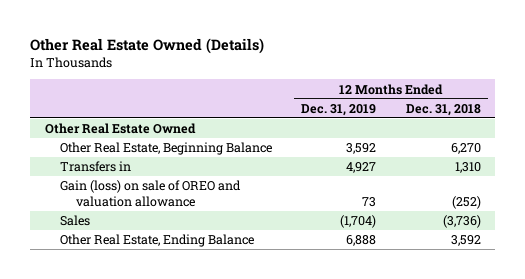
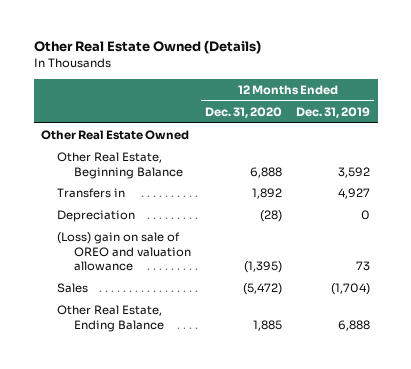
- | 12 Months Ended Dec. 31, 2019 | 12 Months Ended Dec. 31, 2018
+ | 12 Months Ended Dec. 31, 2020 | 12 Months Ended Dec. 31, 2019
- Gain (loss) on sale of OREO and valuation allowance | 73 | (252)
+ Depreciation | (28) | 0
+ (Loss) gain on sale of OREO and valuation allowance | (1,395) | 73

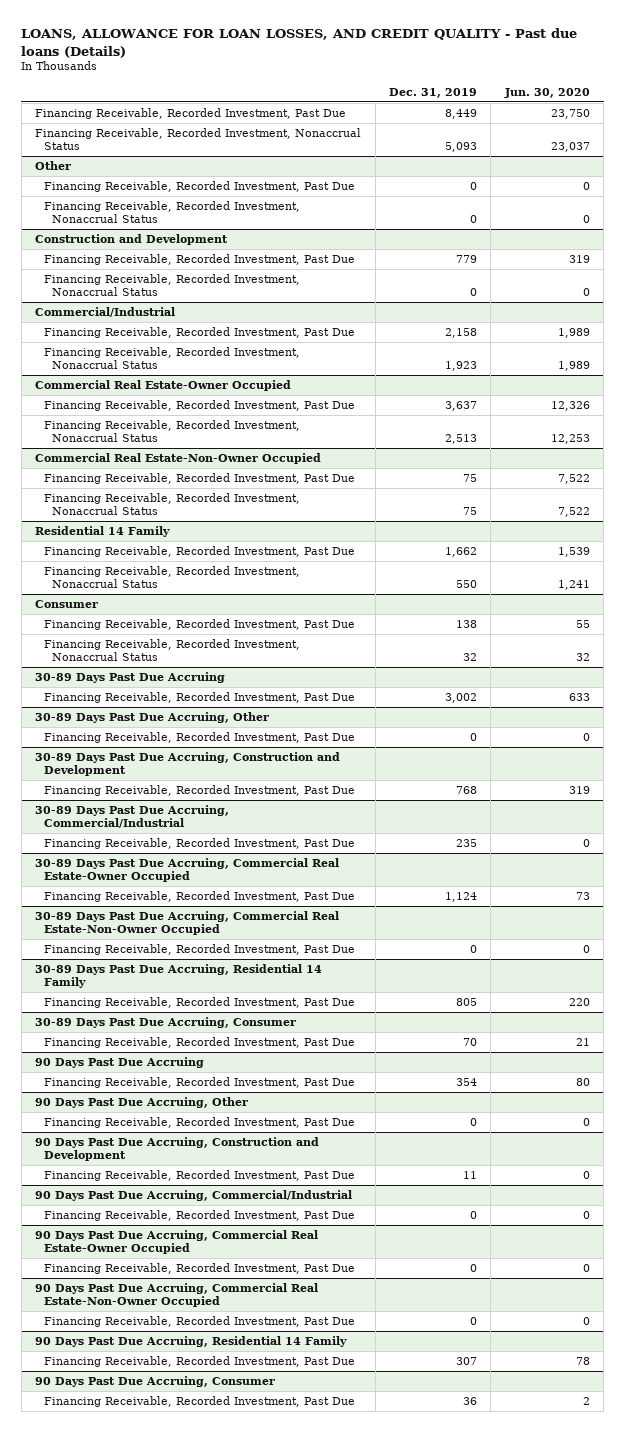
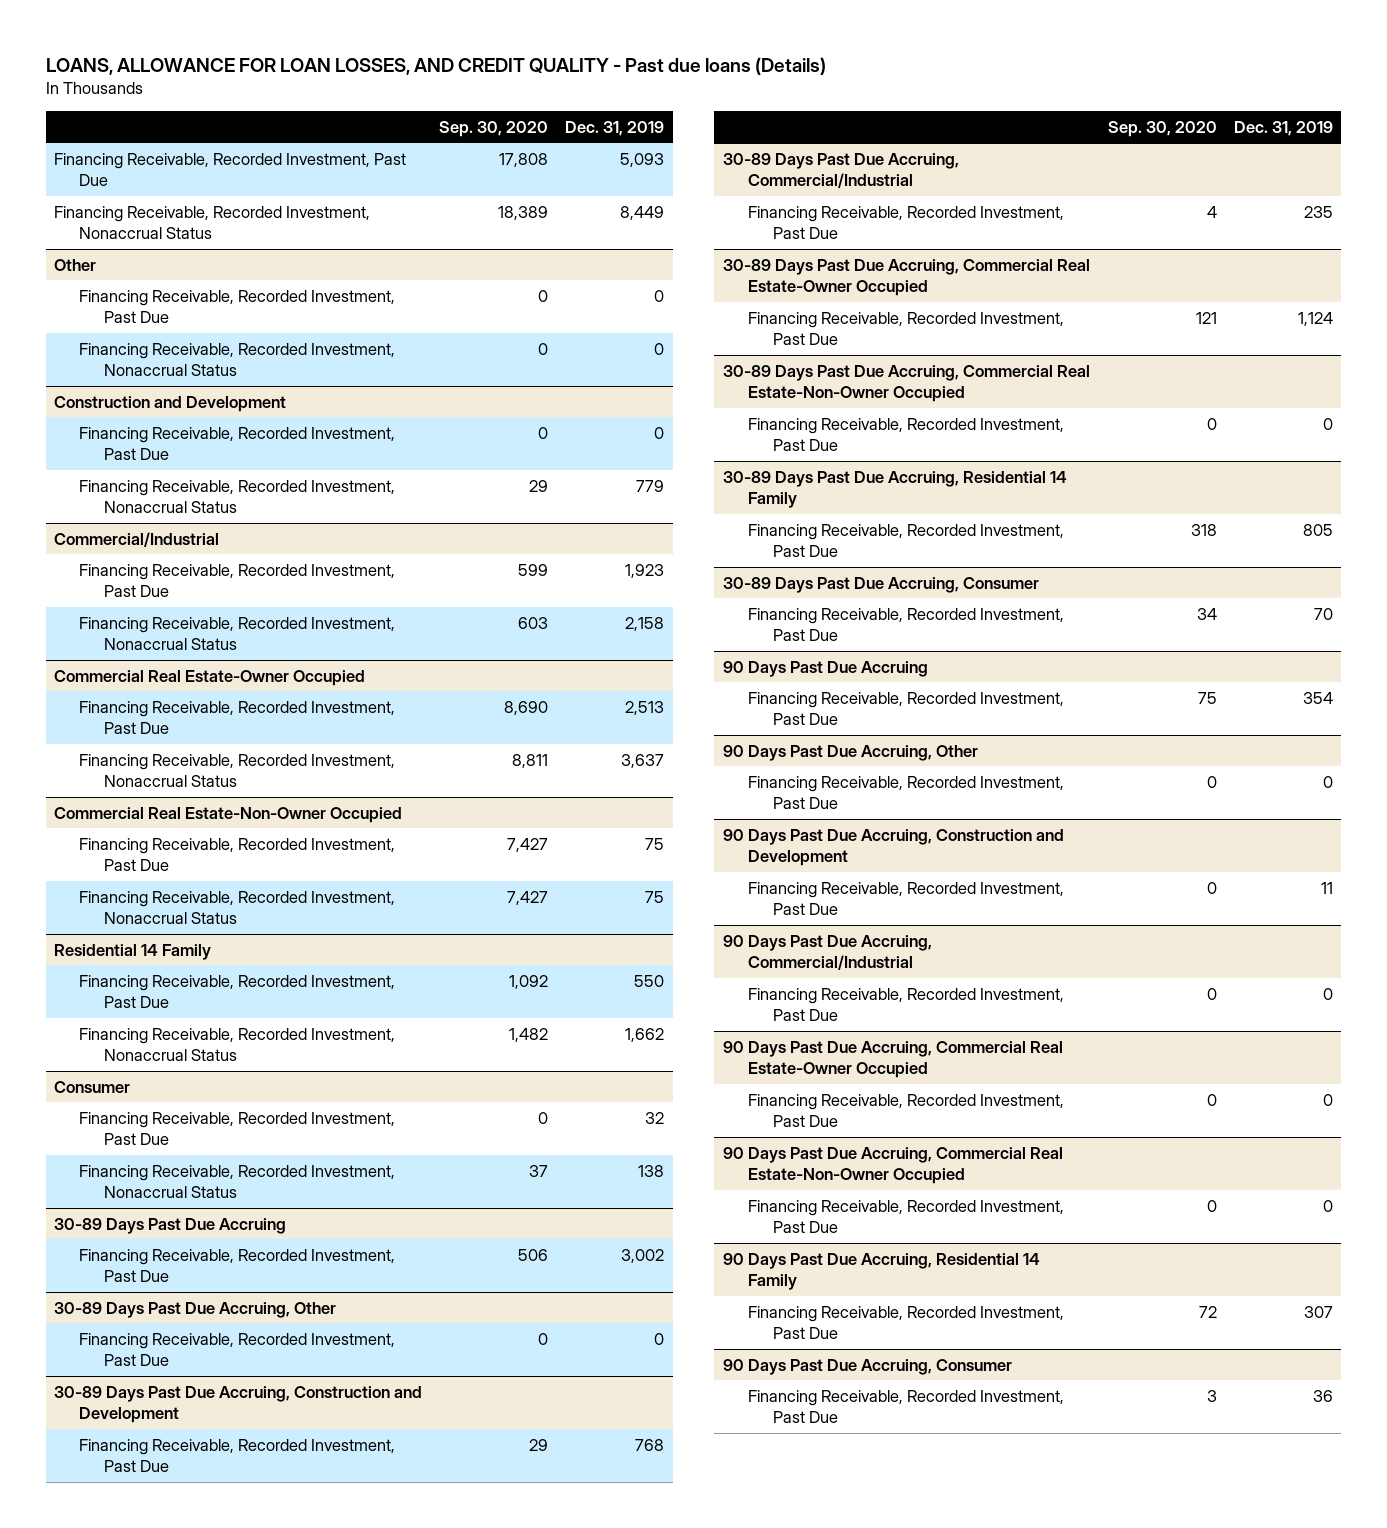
- | Dec. 31, 2019 | Jun. 30, 2020
+ | Sep. 30, 2020 | Dec. 31, 2019
- Financing Receivable, Recorded Investment, Past Due | 8,449 | 23,750
- Financing Receivable, Recorded Investment, Nonaccrual Status | 5,093 | 23,037
+ Financing Receivable, Recorded Investment, Past Due | 17,808 | 5,093
+ Financing Receivable, Recorded Investment, Nonaccrual Status | 18,389 | 8,449
@ Construction and Development
- Financing Receivable, Recorded Investment, Past Due | 779 | 319
- Financing Receivable, Recorded Investment, Nonaccrual Status | 0 | 0
+ Financing Receivable, Recorded Investment, Past Due | 0 | 0
+ Financing Receivable, Recorded Investment, Nonaccrual Status | 29 | 779
@ Commercial/Industrial
- Financing Receivable, Recorded Investment, Past Due | 2,158 | 1,989
- Financing Receivable, Recorded Investment, Nonaccrual Status | 1,923 | 1,989
+ Financing Receivable, Recorded Investment, Past Due | 599 | 1,923
+ Financing Receivable, Recorded Investment, Nonaccrual Status | 603 | 2,158
@ Commercial Real Estate-Owner Occupied
- Financing Receivable, Recorded Investment, Past Due | 3,637 | 12,326
- Financing Receivable, Recorded Investment, Nonaccrual Status | 2,513 | 12,253
+ Financing Receivable, Recorded Investment, Past Due | 8,690 | 2,513
+ Financing Receivable, Recorded Investment, Nonaccrual Status | 8,811 | 3,637
@ Residential 14 Family
- Financing Receivable, Recorded Investment, Past Due | 1,662 | 1,539
- Financing Receivable, Recorded Investment, Nonaccrual Status | 550 | 1,241
+ Financing Receivable, Recorded Investment, Past Due | 1,092 | 550
+ Financing Receivable, Recorded Investment, Nonaccrual Status | 1,482 | 1,662
@ Consumer
- Financing Receivable, Recorded Investment, Past Due | 138 | 55
- Financing Receivable, Recorded Investment, Nonaccrual Status | 32 | 32
+ Financing Receivable, Recorded Investment, Past Due | 0 | 32
+ Financing Receivable, Recorded Investment, Nonaccrual Status | 37 | 138

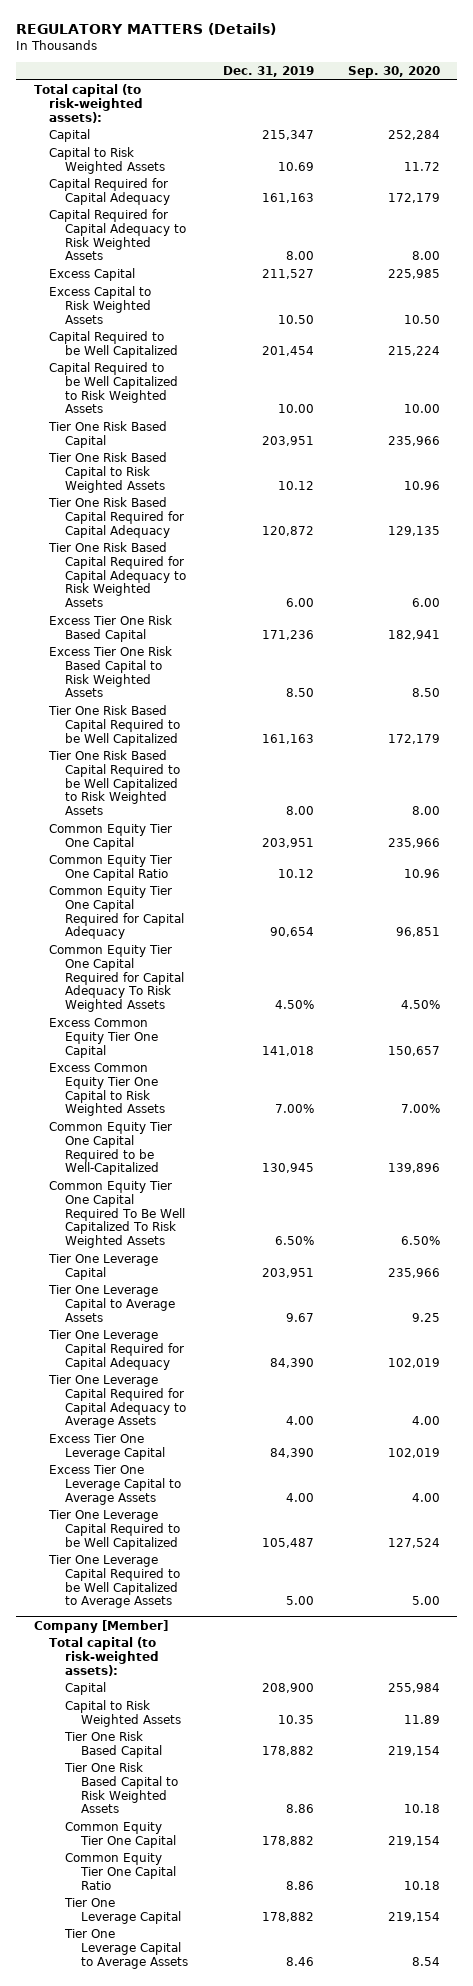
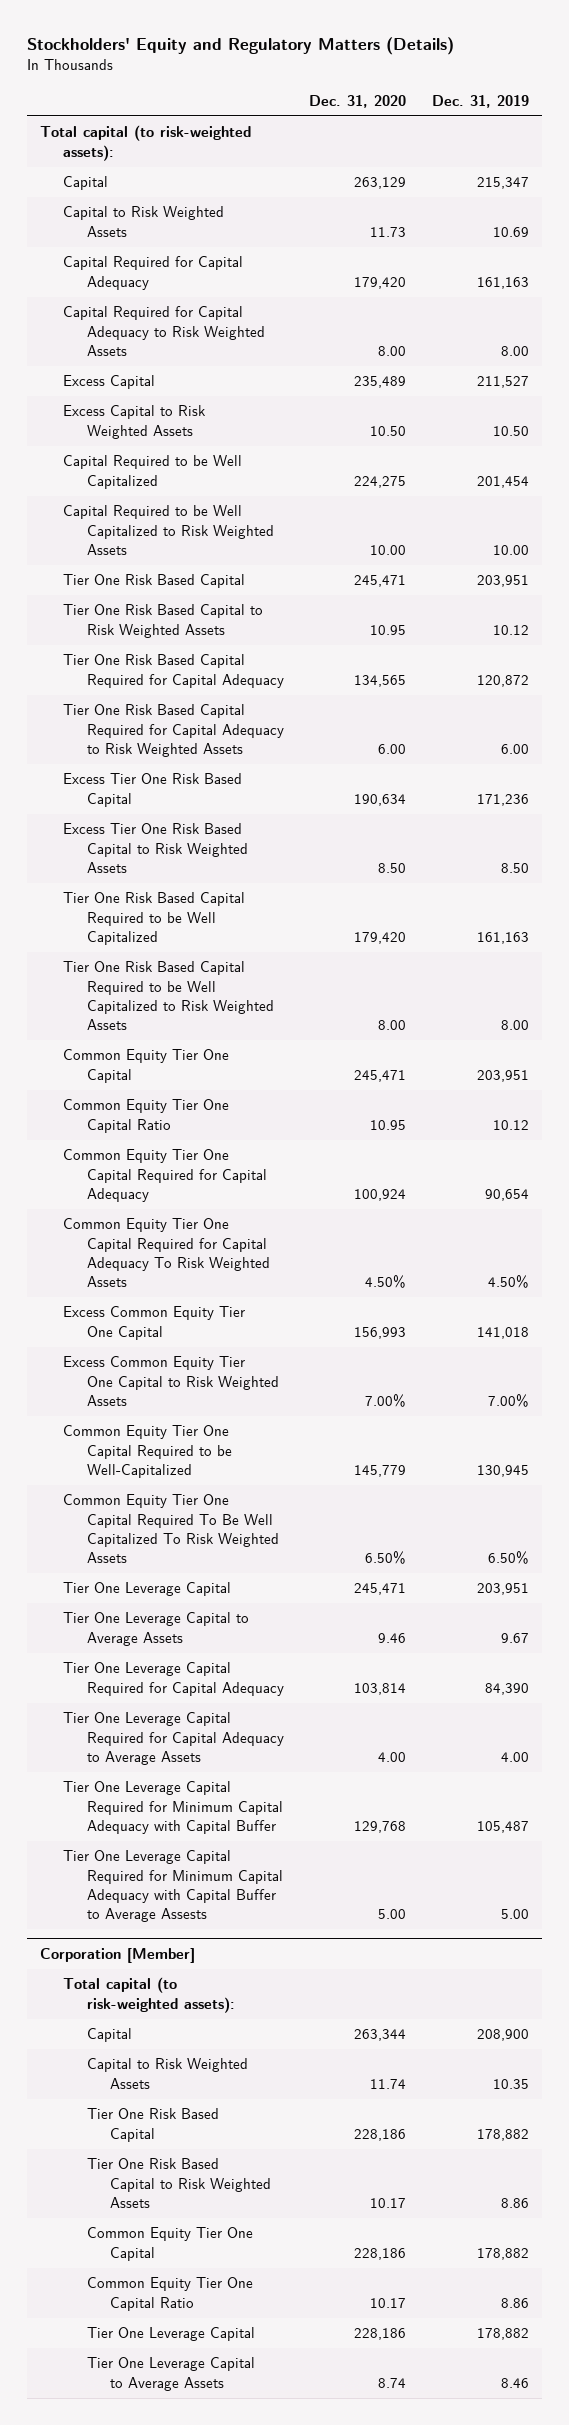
- REGULATORY MATTERS (Details)
+ Stockholders' Equity and Regulatory Matters (Details)
- | Dec. 31, 2019 | Sep. 30, 2020
+ | Dec. 31, 2020 | Dec. 31, 2019
- Excess Tier One Leverage Capital | 84,390 | 102,019
- Excess Tier One Leverage Capital to Average Assets | 4.00 | 4.00
- Tier One Leverage Capital Required to be Well Capitalized | 105,487 | 127,524
- Tier One Leverage Capital Required to be Well Capitalized to Average Assets | 5.00 | 5.00
- Company [Member]
+ Tier One Leverage Capital Required for Minimum Capital Adequacy with Capital Buffer | 129,768 | 105,487
+ Tier One Leverage Capital Required for Minimum Capital Adequacy with Capital Buffer to Average Assests | 5.00 | 5.00
+ Corporation [Member]

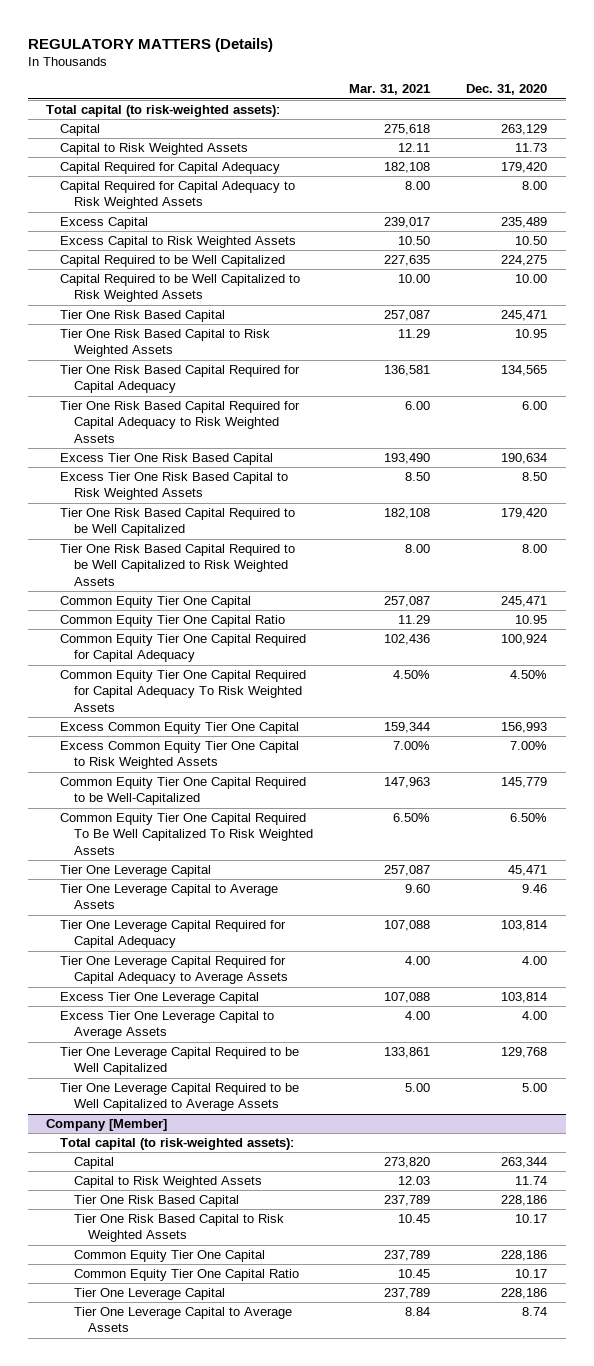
- Stockholders' Equity and Regulatory Matters (Details)
+ REGULATORY MATTERS (Details)
- | Dec. 31, 2020 | Dec. 31, 2019
+ | Mar. 31, 2021 | Dec. 31, 2020
- Tier One Leverage Capital | 245,471 | 203,951
+ Tier One Leverage Capital | 257,087 | 45,471
- Tier One Leverage Capital Required for Minimum Capital Adequacy with Capital Buffer | 129,768 | 105,487
- Tier One Leverage Capital Required for Minimum Capital Adequacy with Capital Buffer to Average Assests | 5.00 | 5.00
- Corporation [Member]
+ Excess Tier One Leverage Capital | 107,088 | 103,814
+ Excess Tier One Leverage Capital to Average Assets | 4.00 | 4.00
+ Tier One Leverage Capital Required to be Well Capitalized | 133,861 | 129,768
+ Tier One Leverage Capital Required to be Well Capitalized to Average Assets | 5.00 | 5.00
+ Company [Member]

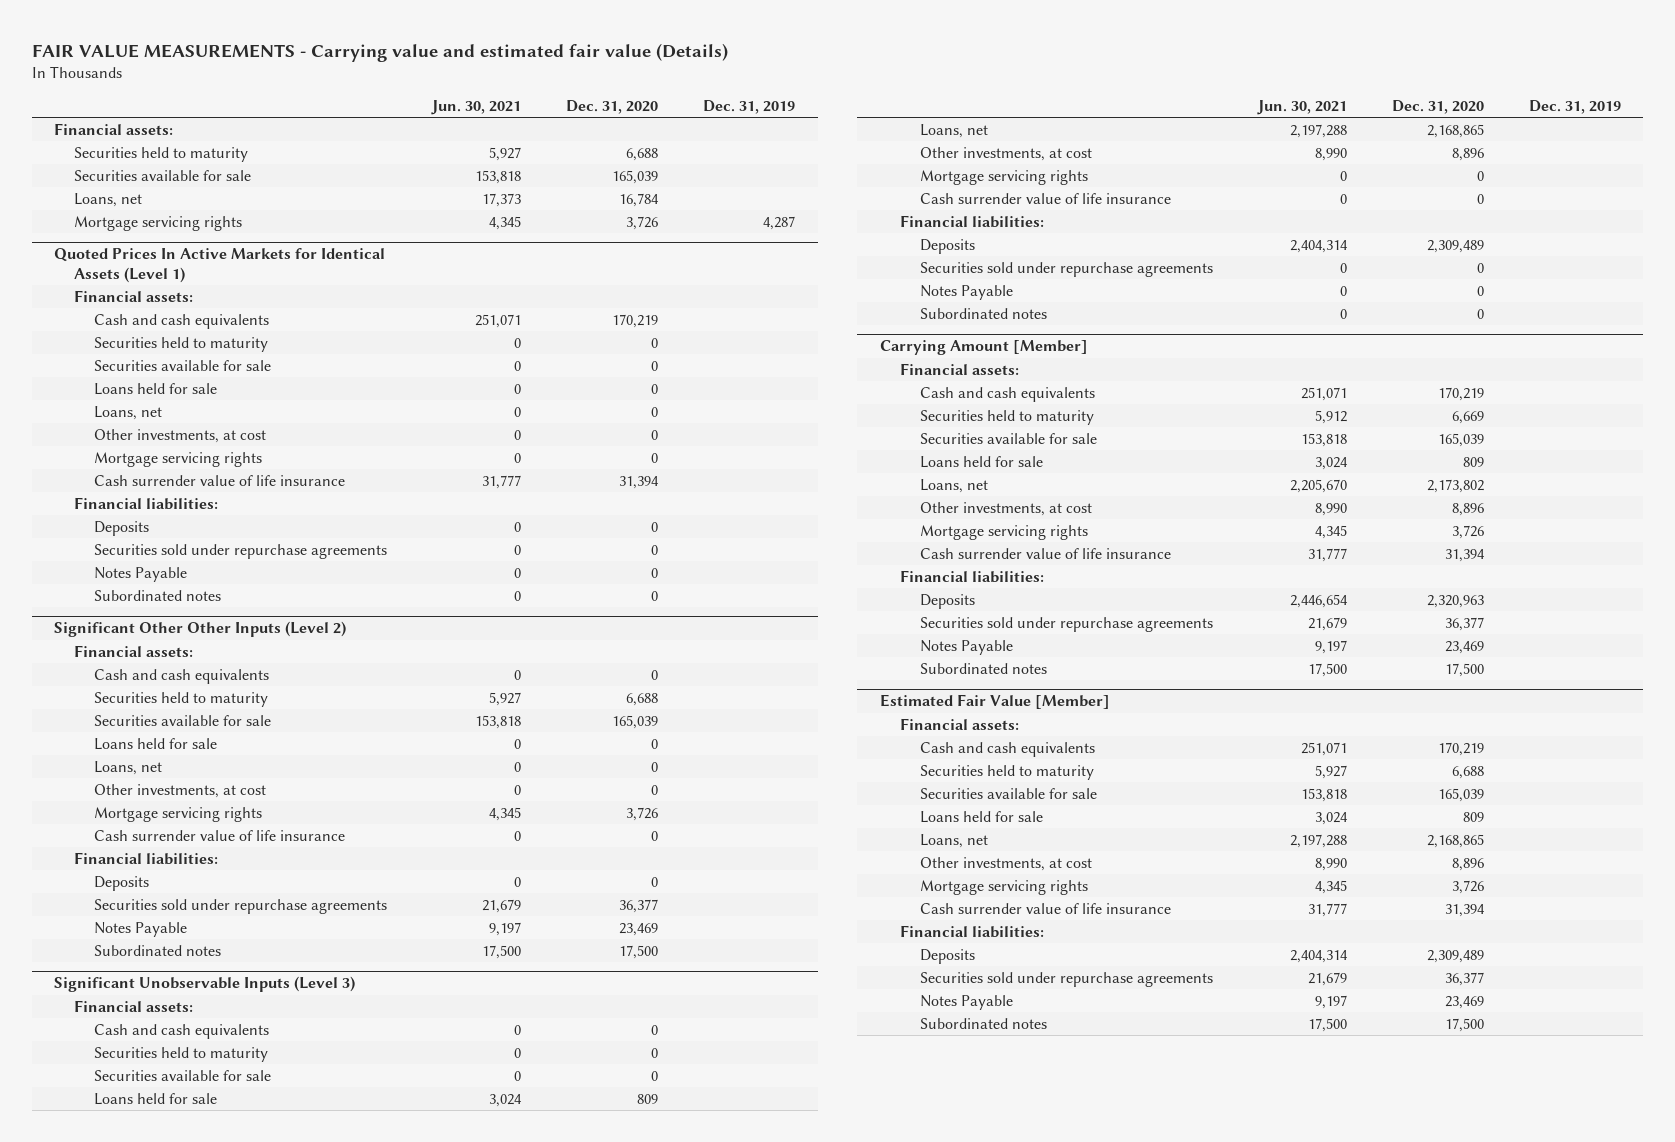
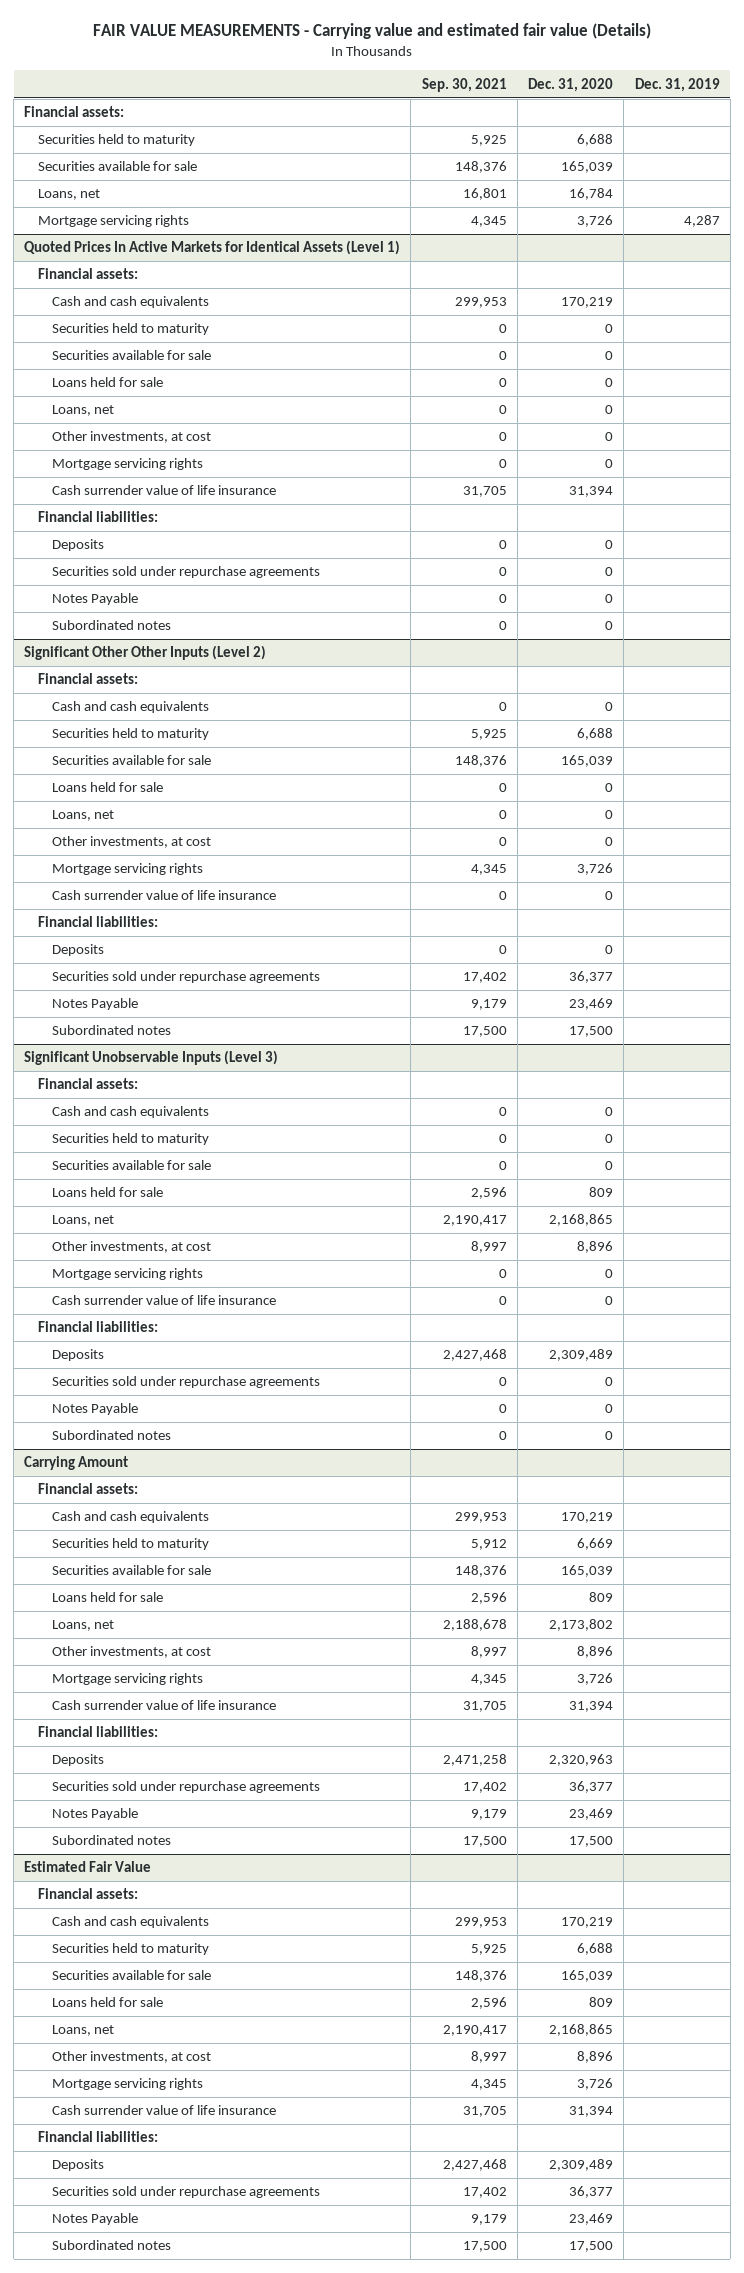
- | Jun. 30, 2021 | Dec. 31, 2020 | Dec. 31, 2019
+ | Sep. 30, 2021 | Dec. 31, 2020 | Dec. 31, 2019
- Carrying Amount [Member]
+ Carrying Amount
- Estimated Fair Value [Member]
+ Estimated Fair Value

